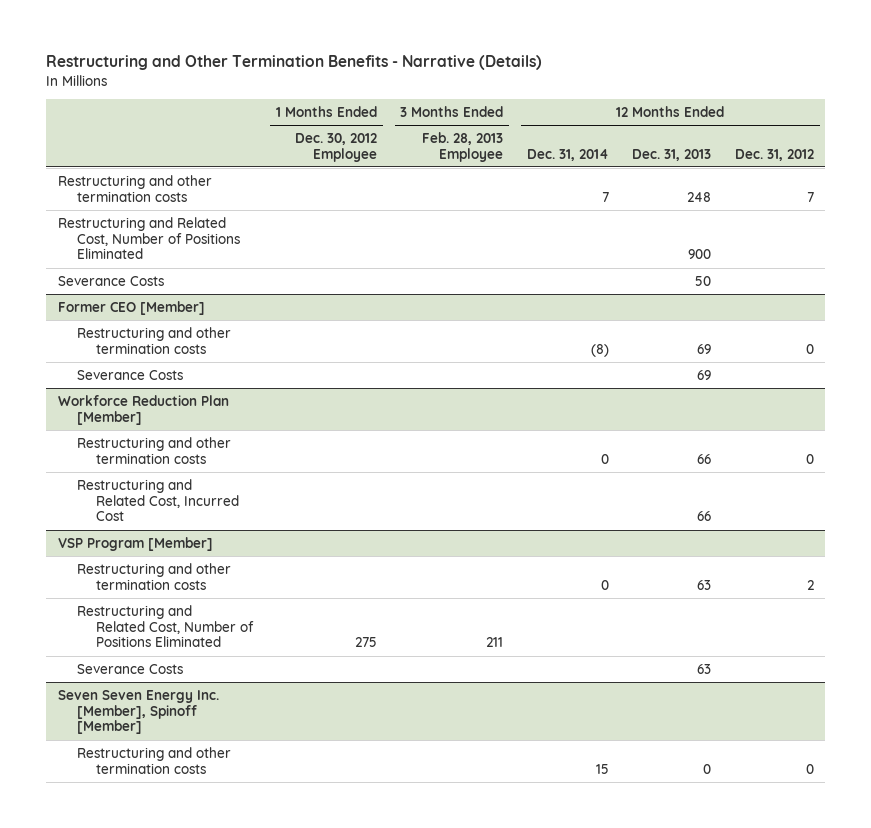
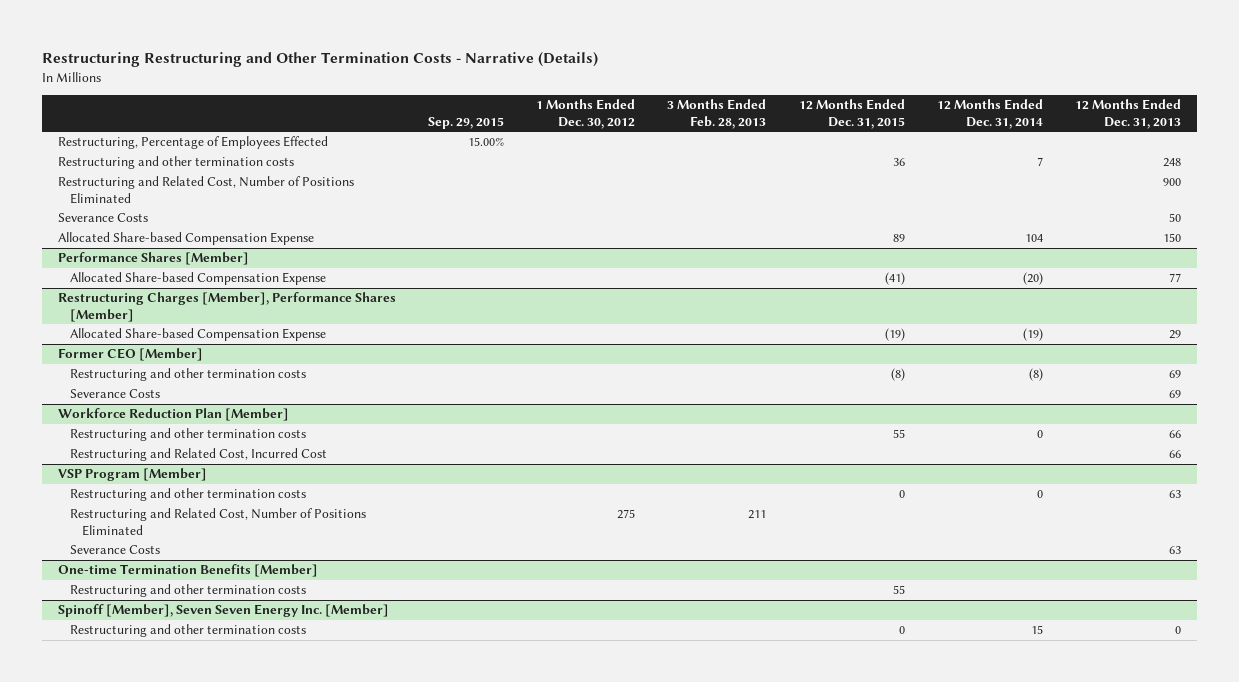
- Restructuring and Other Termination Benefits - Narrative (Details)
+ Restructuring Restructuring and Other Termination Costs - Narrative (Details)
- | 1 Months Ended Dec. 30, 2012 Employee | 3 Months Ended Feb. 28, 2013 Employee | 12 Months Ended Dec. 31, 2014 | 12 Months Ended Dec. 31, 2013 | 12 Months Ended Dec. 31, 2012
+ | Sep. 29, 2015 | 1 Months Ended Dec. 30, 2012 | 3 Months Ended Feb. 28, 2013 | 12 Months Ended Dec. 31, 2015 | 12 Months Ended Dec. 31, 2014 | 12 Months Ended Dec. 31, 2013
+ Restructuring, Percentage of Employees Effected | 15.00% | | | | |
+ Allocated Share-based Compensation Expense | | | | 89 | 104 | 150
+ Performance Shares [Member]
+ Allocated Share-based Compensation Expense | | | | (41) | (20) | 77
+ Restructuring Charges [Member], Performance Shares [Member]
+ Allocated Share-based Compensation Expense | | | | (19) | (19) | 29
- Seven Seven Energy Inc. [Member], Spinoff [Member]
+ One-time Termination Benefits [Member]
+ Restructuring and other termination costs | | | | 55 | |
+ Spinoff [Member], Seven Seven Energy Inc. [Member]

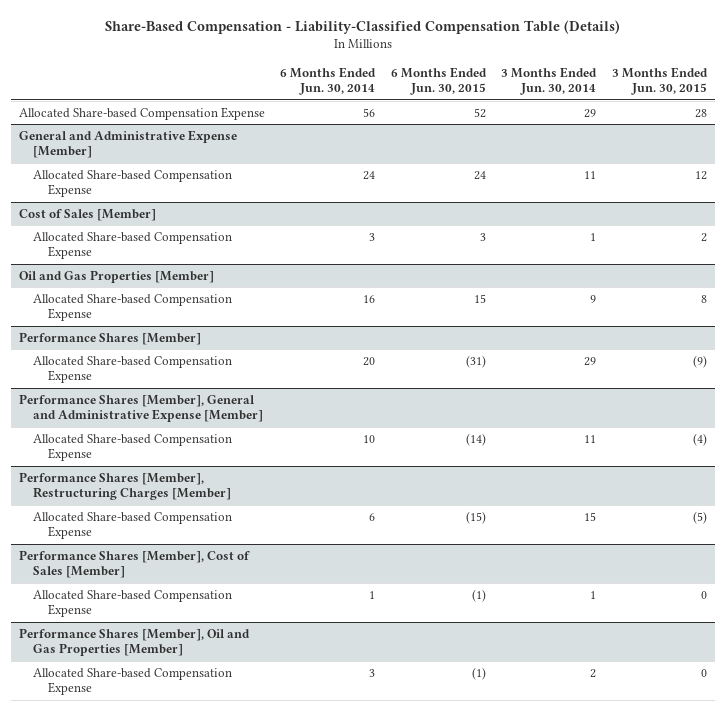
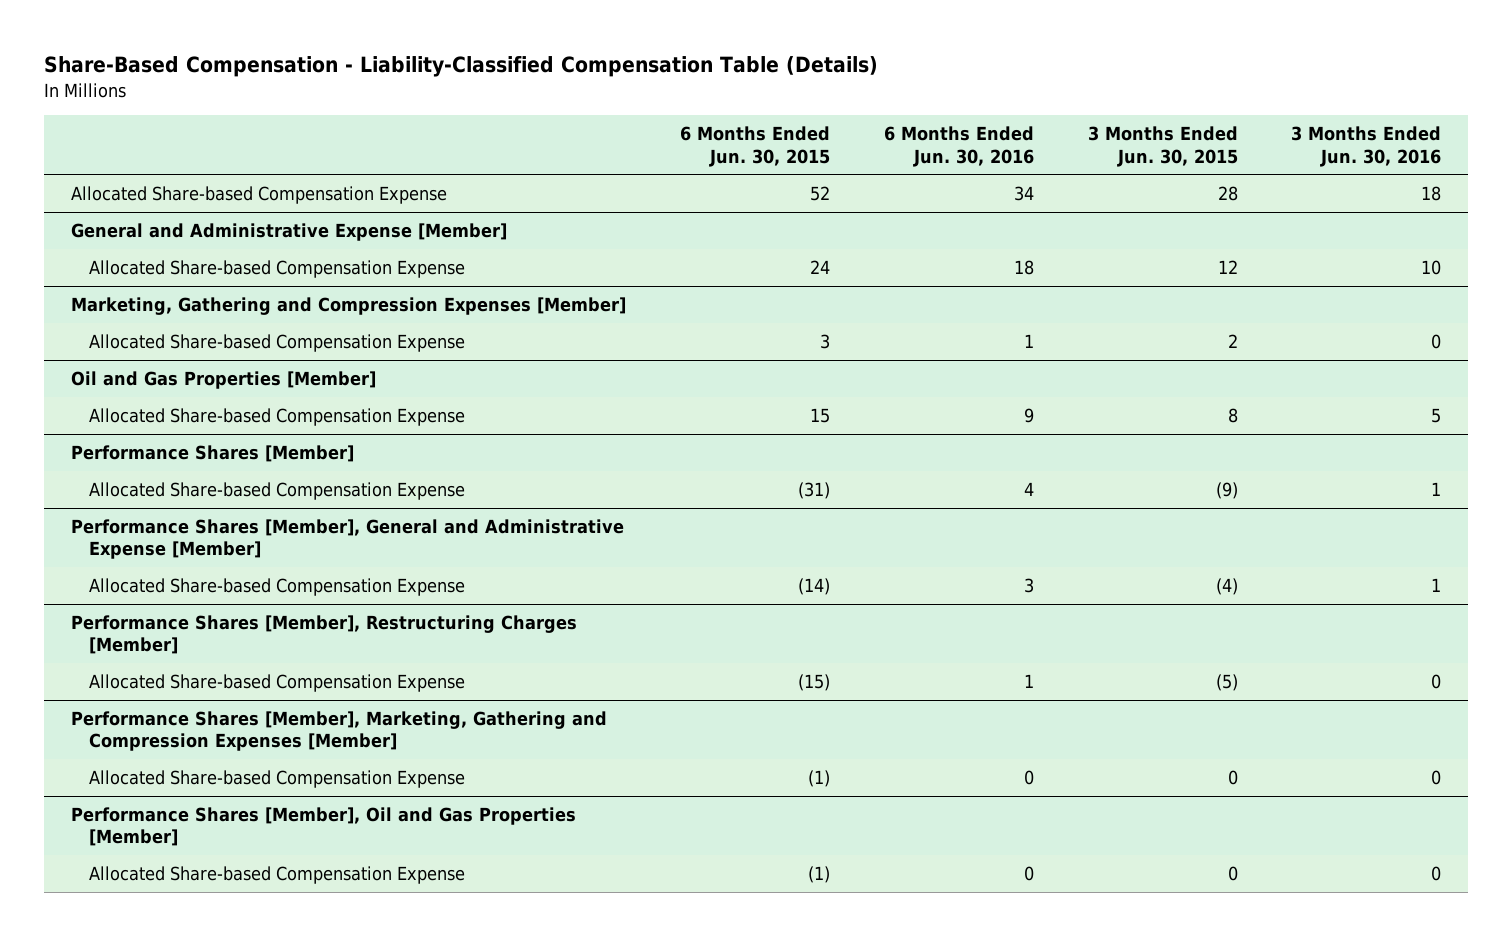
- | 6 Months Ended Jun. 30, 2014 | 6 Months Ended Jun. 30, 2015 | 3 Months Ended Jun. 30, 2014 | 3 Months Ended Jun. 30, 2015
+ | 6 Months Ended Jun. 30, 2015 | 6 Months Ended Jun. 30, 2016 | 3 Months Ended Jun. 30, 2015 | 3 Months Ended Jun. 30, 2016
- Cost of Sales [Member]
+ Marketing, Gathering and Compression Expenses [Member]
- Performance Shares [Member], Cost of Sales [Member]
+ Performance Shares [Member], Marketing, Gathering and Compression Expenses [Member]

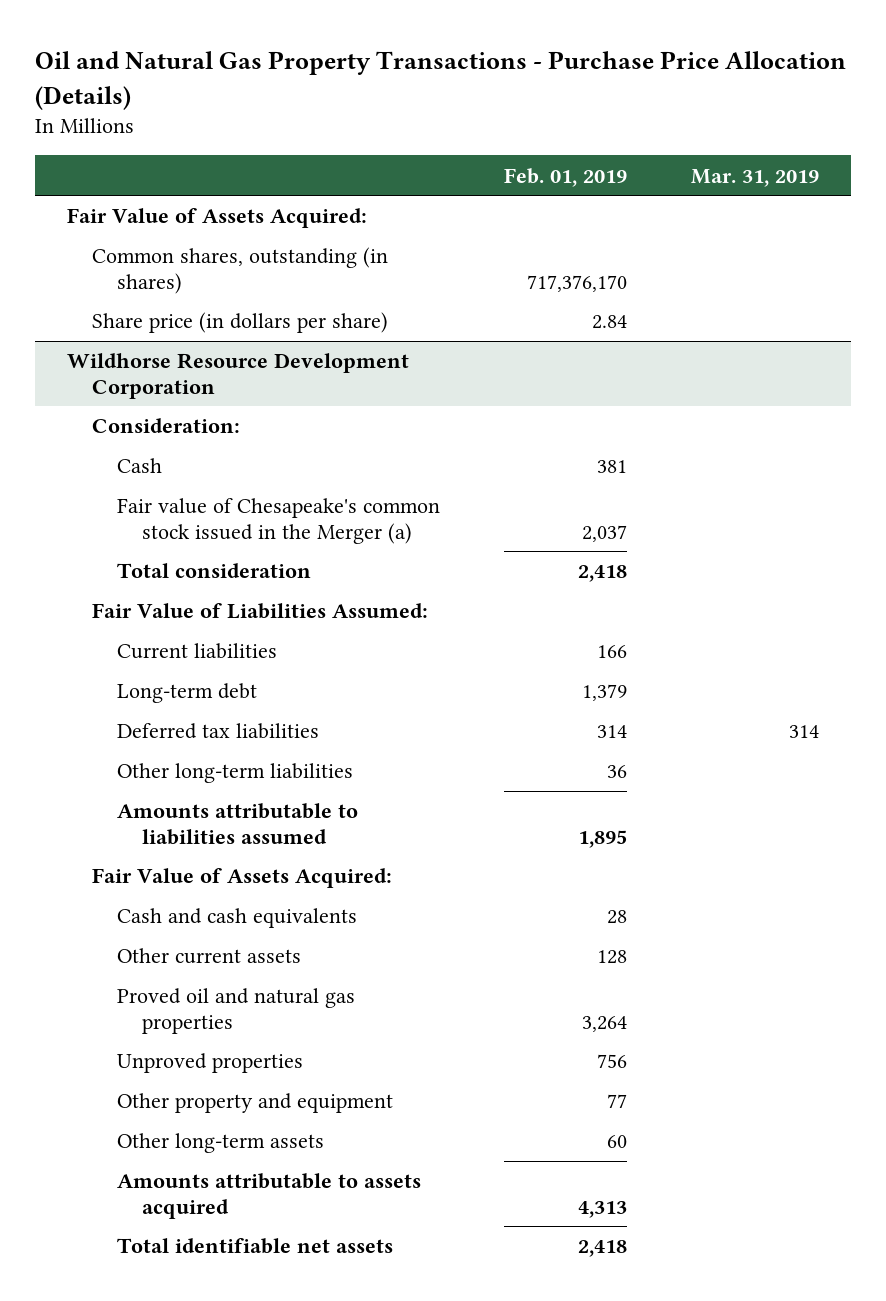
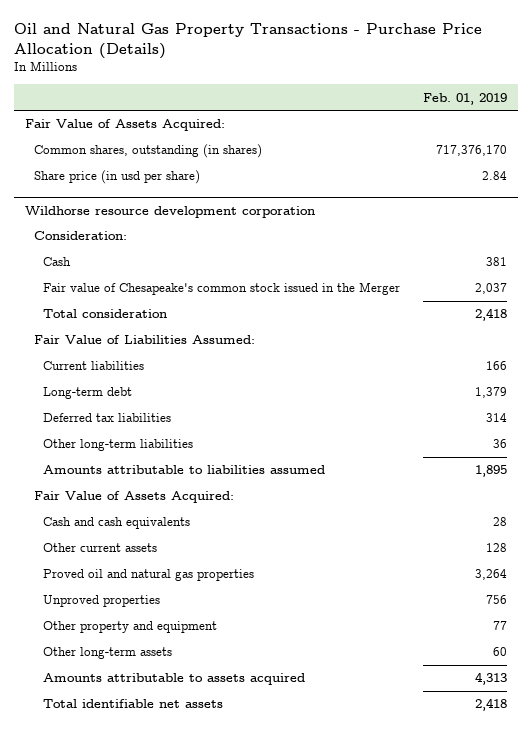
- | Feb. 01, 2019 | Mar. 31, 2019
+ | Feb. 01, 2019
- Share price (in dollars per share) | 2.84 |
- Wildhorse Resource Development Corporation
+ Share price (in usd per share) | 2.84
+ Wildhorse resource development corporation
- Fair value of Chesapeake's common stock issued in the Merger (a) | 2,037 |
+ Fair value of Chesapeake's common stock issued in the Merger | 2,037

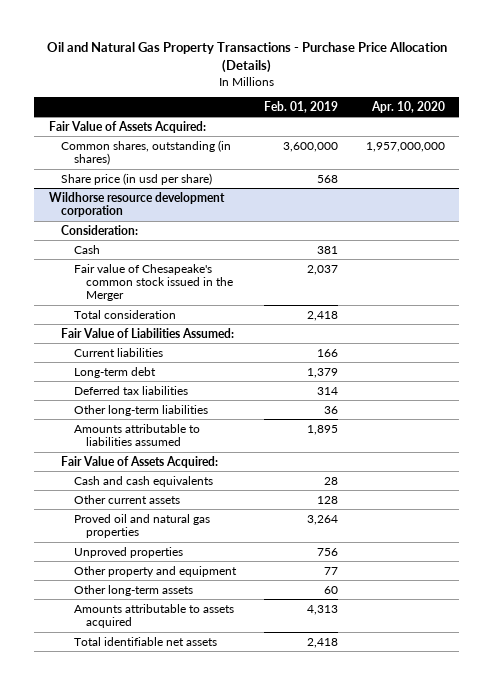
- | Feb. 01, 2019
+ | Feb. 01, 2019 | Apr. 10, 2020
- Common shares, outstanding (in shares) | 717,376,170
- Share price (in usd per share) | 2.84
+ Common shares, outstanding (in shares) | 3,600,000 | 1,957,000,000
+ Share price (in usd per share) | 568 |

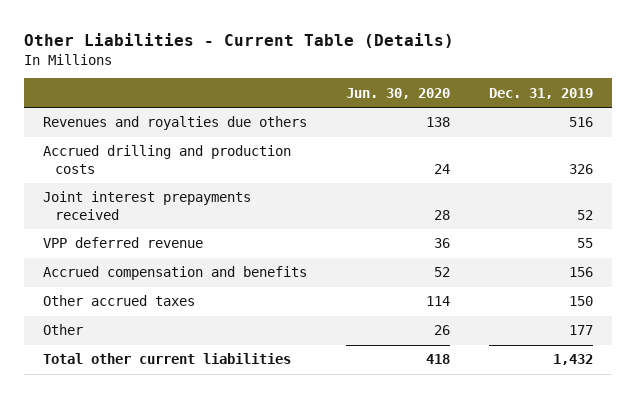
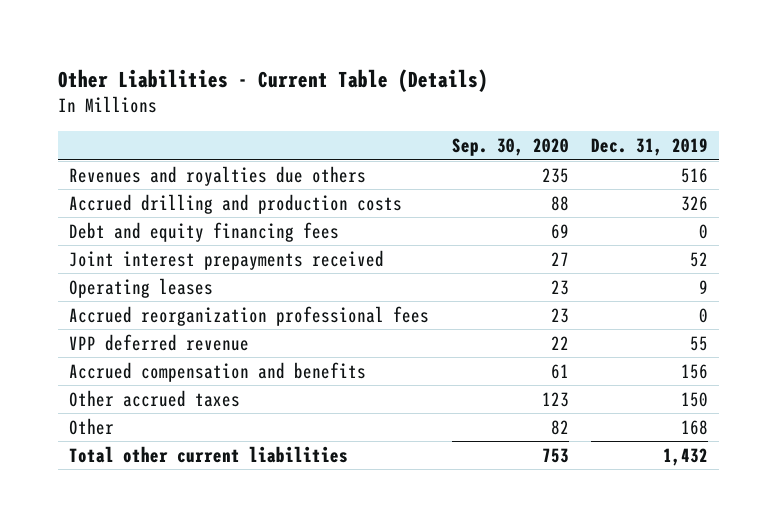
- | Jun. 30, 2020 | Dec. 31, 2019
+ | Sep. 30, 2020 | Dec. 31, 2019
+ Debt and equity financing fees | 69 | 0
+ Operating leases | 23 | 9
+ Accrued reorganization professional fees | 23 | 0
- Other | 26 | 177
+ Other | 82 | 168

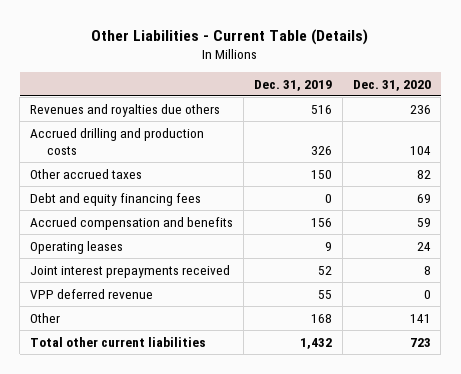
- | Sep. 30, 2020 | Dec. 31, 2019
+ | Dec. 31, 2019 | Dec. 31, 2020
moved up: Other accrued taxes | 150 | 82
moved up: Accrued compensation and benefits | 156 | 59
- Accrued reorganization professional fees | 23 | 0
moved down: Joint interest prepayments received | 52 | 8

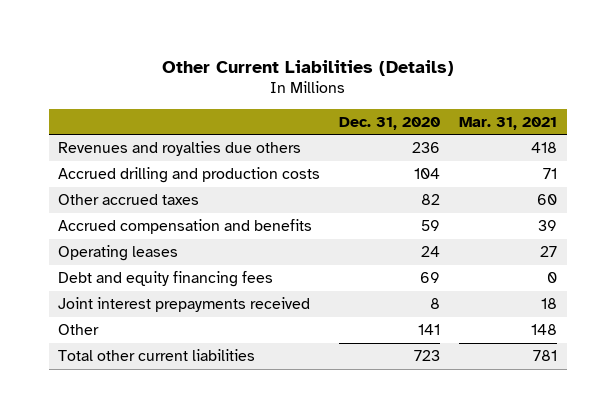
- Other Liabilities - Current Table (Details)
+ Other Current Liabilities (Details)
- | Dec. 31, 2019 | Dec. 31, 2020
+ | Dec. 31, 2020 | Mar. 31, 2021
moved down: Debt and equity financing fees | 69 | 0
- VPP deferred revenue | 55 | 0

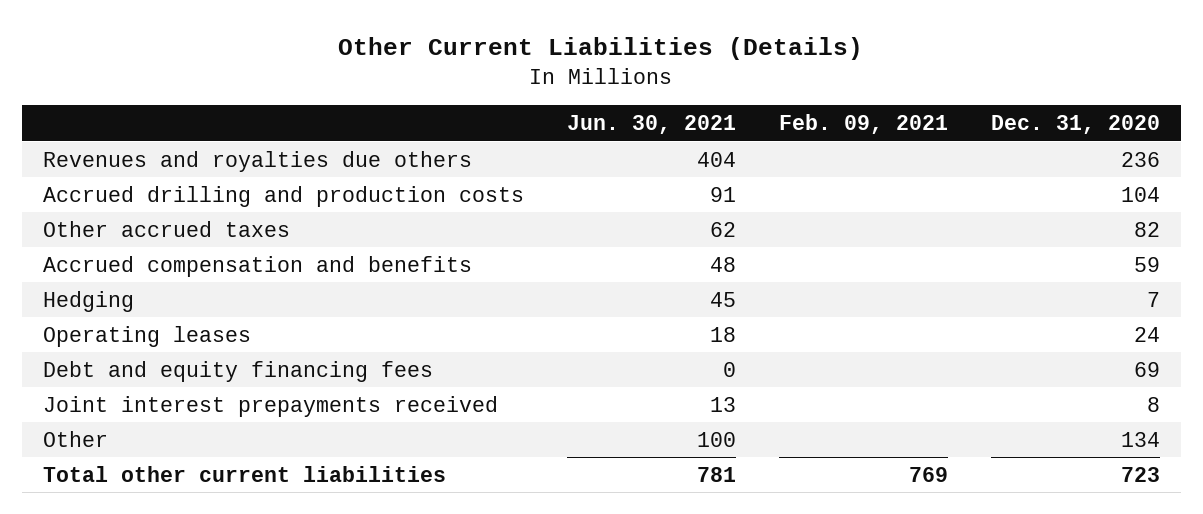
- | Dec. 31, 2020 | Mar. 31, 2021
+ | Jun. 30, 2021 | Feb. 09, 2021 | Dec. 31, 2020
+ Hedging | 45 | | 7
- Other | 141 | 148
+ Other | 100 | | 134

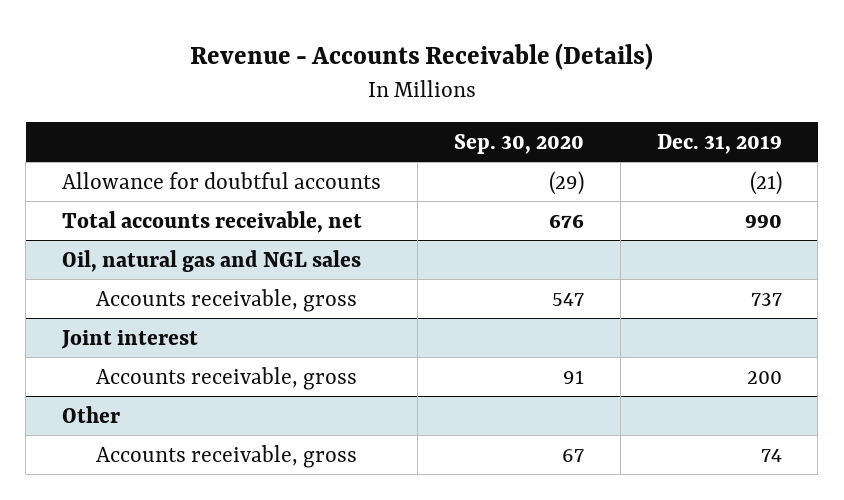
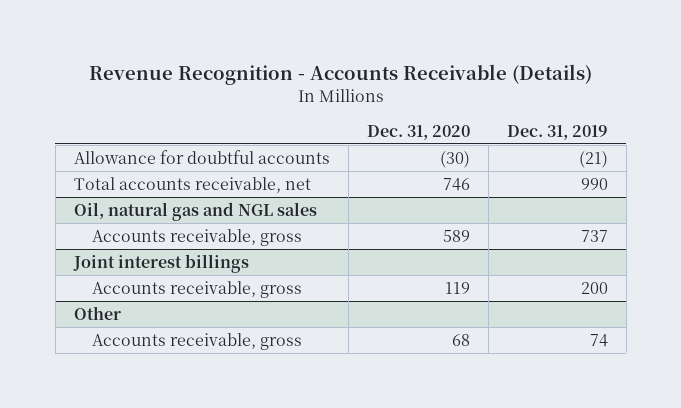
- Revenue - Accounts Receivable (Details)
+ Revenue Recognition - Accounts Receivable (Details)
- | Sep. 30, 2020 | Dec. 31, 2019
+ | Dec. 31, 2020 | Dec. 31, 2019
- Joint interest
+ Joint interest billings

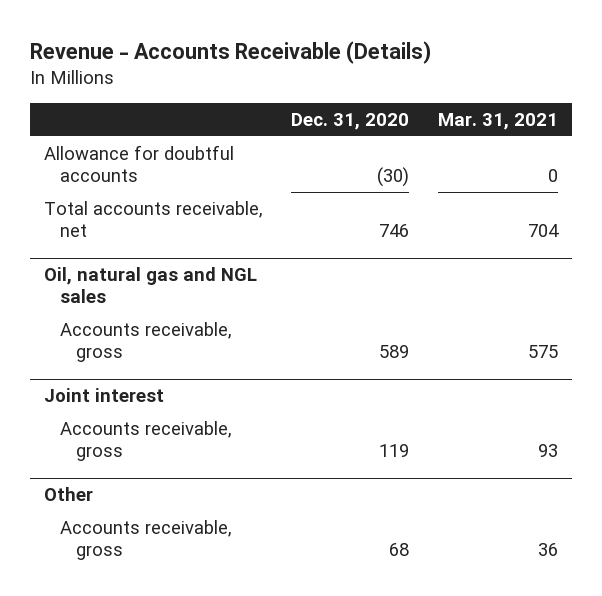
- Revenue Recognition - Accounts Receivable (Details)
+ Revenue - Accounts Receivable (Details)
- | Dec. 31, 2020 | Dec. 31, 2019
+ | Dec. 31, 2020 | Mar. 31, 2021
- Joint interest billings
+ Joint interest

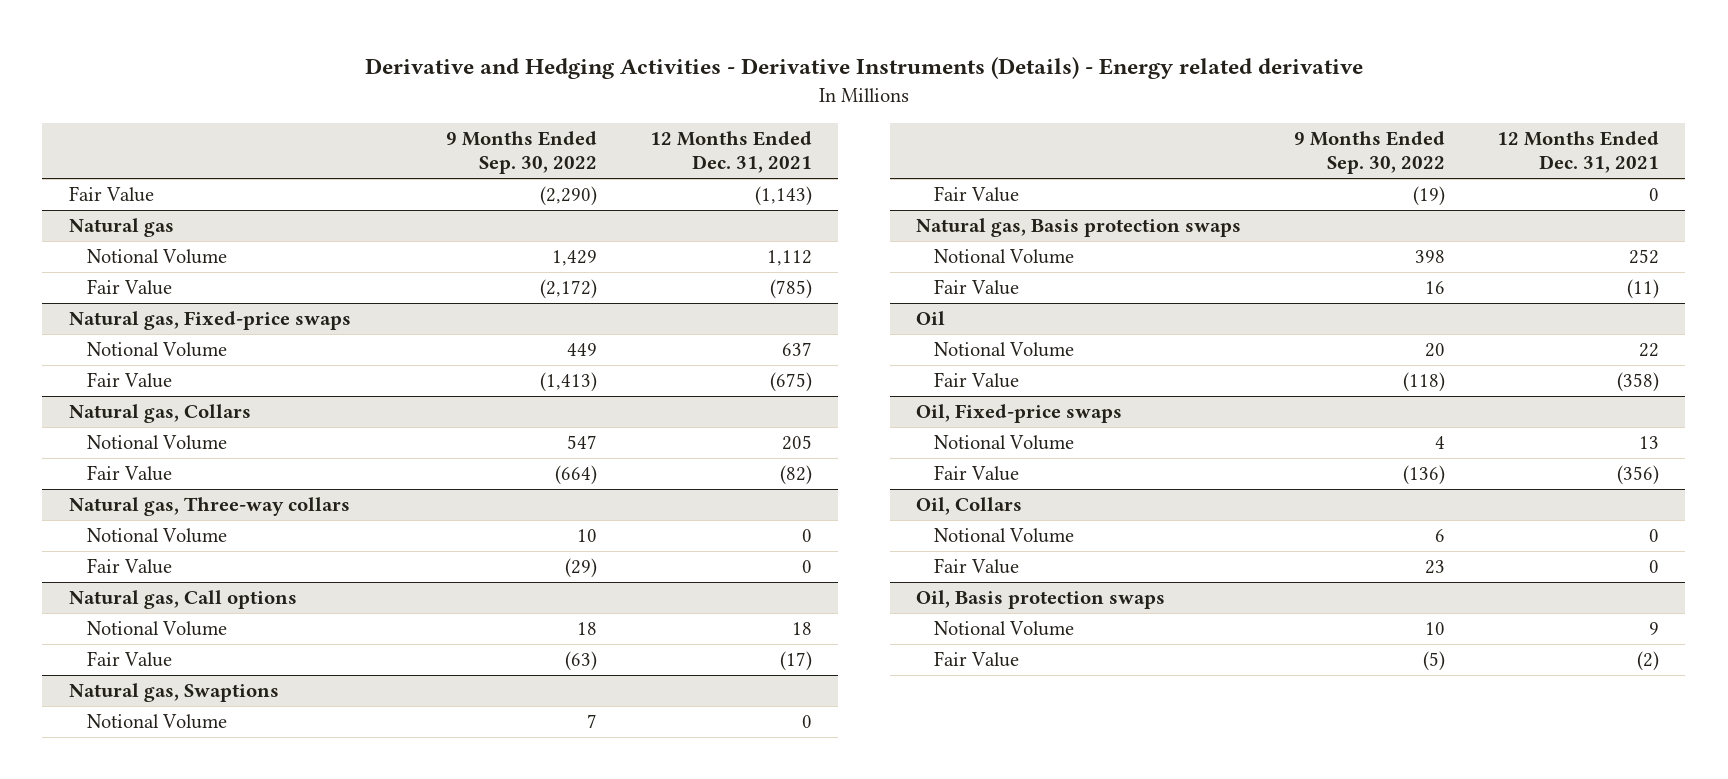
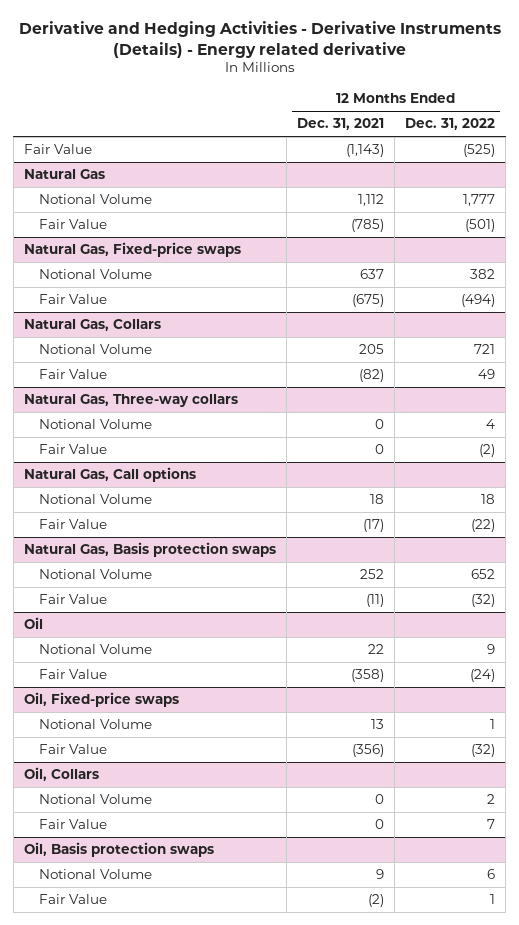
- | 9 Months Ended Sep. 30, 2022 | 12 Months Ended Dec. 31, 2021
+ | 12 Months Ended Dec. 31, 2021 | 12 Months Ended Dec. 31, 2022
- Natural gas
+ Natural Gas
- Natural gas, Fixed-price swaps
+ Natural Gas, Fixed-price swaps
- Natural gas, Collars
+ Natural Gas, Collars
- Natural gas, Three-way collars
+ Natural Gas, Three-way collars
- Natural gas, Call options
+ Natural Gas, Call options
- Natural gas, Swaptions
- Notional Volume | 7 | 0
- Fair Value | (19) | 0
- Natural gas, Basis protection swaps
+ Natural Gas, Basis protection swaps

